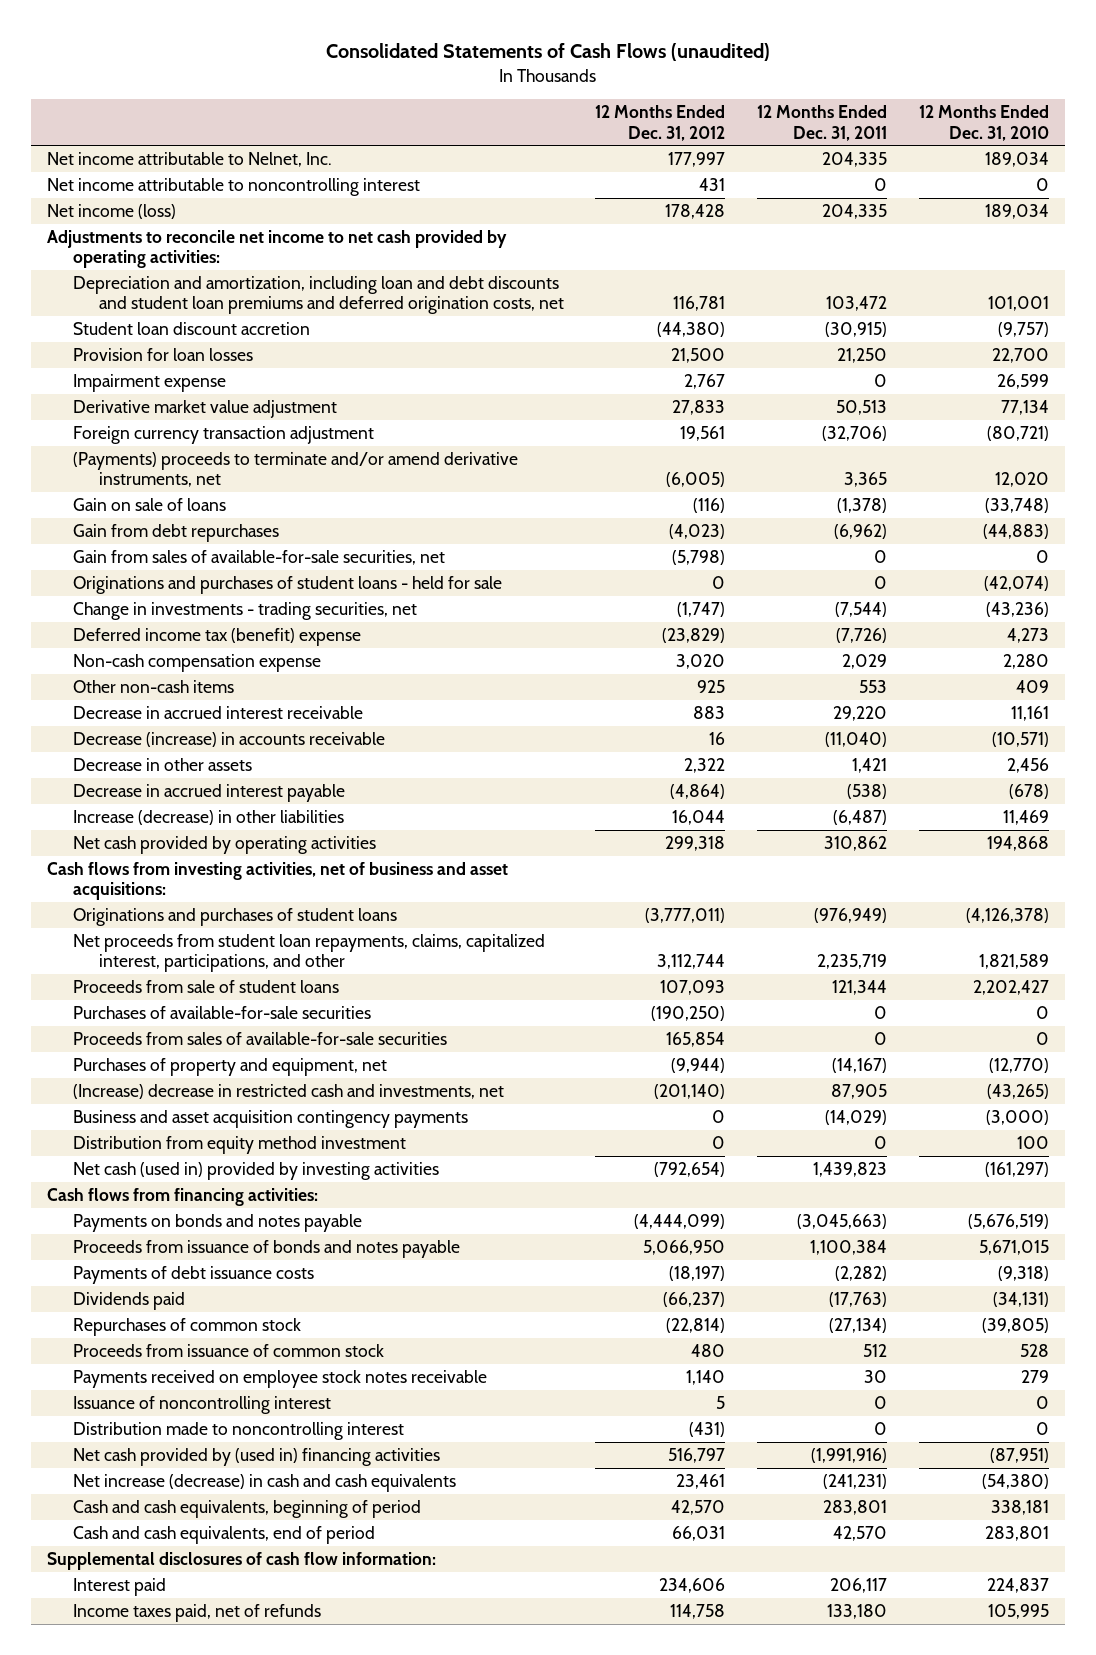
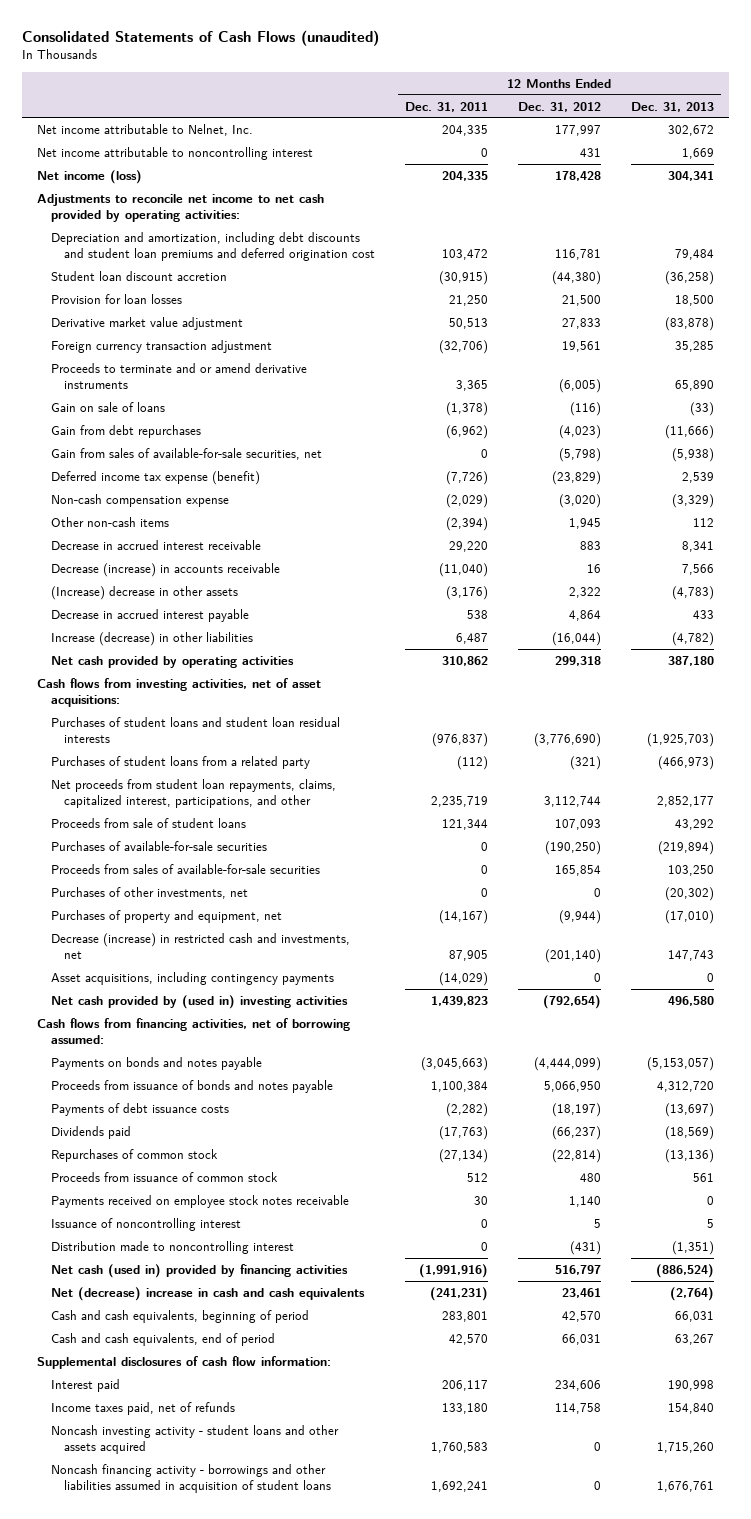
- | 12 Months Ended Dec. 31, 2012 | 12 Months Ended Dec. 31, 2011 | 12 Months Ended Dec. 31, 2010
+ | 12 Months Ended Dec. 31, 2011 | 12 Months Ended Dec. 31, 2012 | 12 Months Ended Dec. 31, 2013
- Depreciation and amortization, including loan and debt discounts and student loan premiums and deferred origination costs, net | 116,781 | 103,472 | 101,001
+ Depreciation and amortization, including debt discounts and student loan premiums and deferred origination cost | 103,472 | 116,781 | 79,484
- Impairment expense | 2,767 | 0 | 26,599
- (Payments) proceeds to terminate and/or amend derivative instruments, net | (6,005) | 3,365 | 12,020
+ Proceeds to terminate and or amend derivative instruments | 3,365 | (6,005) | 65,890
- Originations and purchases of student loans - held for sale | 0 | 0 | (42,074)
- Change in investments - trading securities, net | (1,747) | (7,544) | (43,236)
- Deferred income tax (benefit) expense | (23,829) | (7,726) | 4,273
- Non-cash compensation expense | 3,020 | 2,029 | 2,280
- Other non-cash items | 925 | 553 | 409
+ Deferred income tax expense (benefit) | (7,726) | (23,829) | 2,539
+ Non-cash compensation expense | (2,029) | (3,020) | (3,329)
+ Other non-cash items | (2,394) | 1,945 | 112
- Decrease in other assets | 2,322 | 1,421 | 2,456
- Decrease in accrued interest payable | (4,864) | (538) | (678)
- Increase (decrease) in other liabilities | 16,044 | (6,487) | 11,469
+ (Increase) decrease in other assets | (3,176) | 2,322 | (4,783)
+ Decrease in accrued interest payable | 538 | 4,864 | 433
+ Increase (decrease) in other liabilities | 6,487 | (16,044) | (4,782)
- Cash flows from investing activities, net of business and asset acquisitions:
- Originations and purchases of student loans | (3,777,011) | (976,949) | (4,126,378)
+ Cash flows from investing activities, net of asset acquisitions:
+ Purchases of student loans and student loan residual interests | (976,837) | (3,776,690) | (1,925,703)
+ Purchases of student loans from a related party | (112) | (321) | (466,973)
+ Purchases of other investments, net | 0 | 0 | (20,302)
- (Increase) decrease in restricted cash and investments, net | (201,140) | 87,905 | (43,265)
- Business and asset acquisition contingency payments | 0 | (14,029) | (3,000)
- Distribution from equity method investment | 0 | 0 | 100
- Net cash (used in) provided by investing activities | (792,654) | 1,439,823 | (161,297)
- Cash flows from financing activities:
+ Decrease (increase) in restricted cash and investments, net | 87,905 | (201,140) | 147,743
+ Asset acquisitions, including contingency payments | (14,029) | 0 | 0
+ Net cash provided by (used in) investing activities | 1,439,823 | (792,654) | 496,580
+ Cash flows from financing activities, net of borrowing assumed:
- Net cash provided by (used in) financing activities | 516,797 | (1,991,916) | (87,951)
- Net increase (decrease) in cash and cash equivalents | 23,461 | (241,231) | (54,380)
+ Net cash (used in) provided by financing activities | (1,991,916) | 516,797 | (886,524)
+ Net (decrease) increase in cash and cash equivalents | (241,231) | 23,461 | (2,764)
+ Noncash investing activity - student loans and other assets acquired | 1,760,583 | 0 | 1,715,260
+ Noncash financing activity - borrowings and other liabilities assumed in acquisition of student loans | 1,692,241 | 0 | 1,676,761

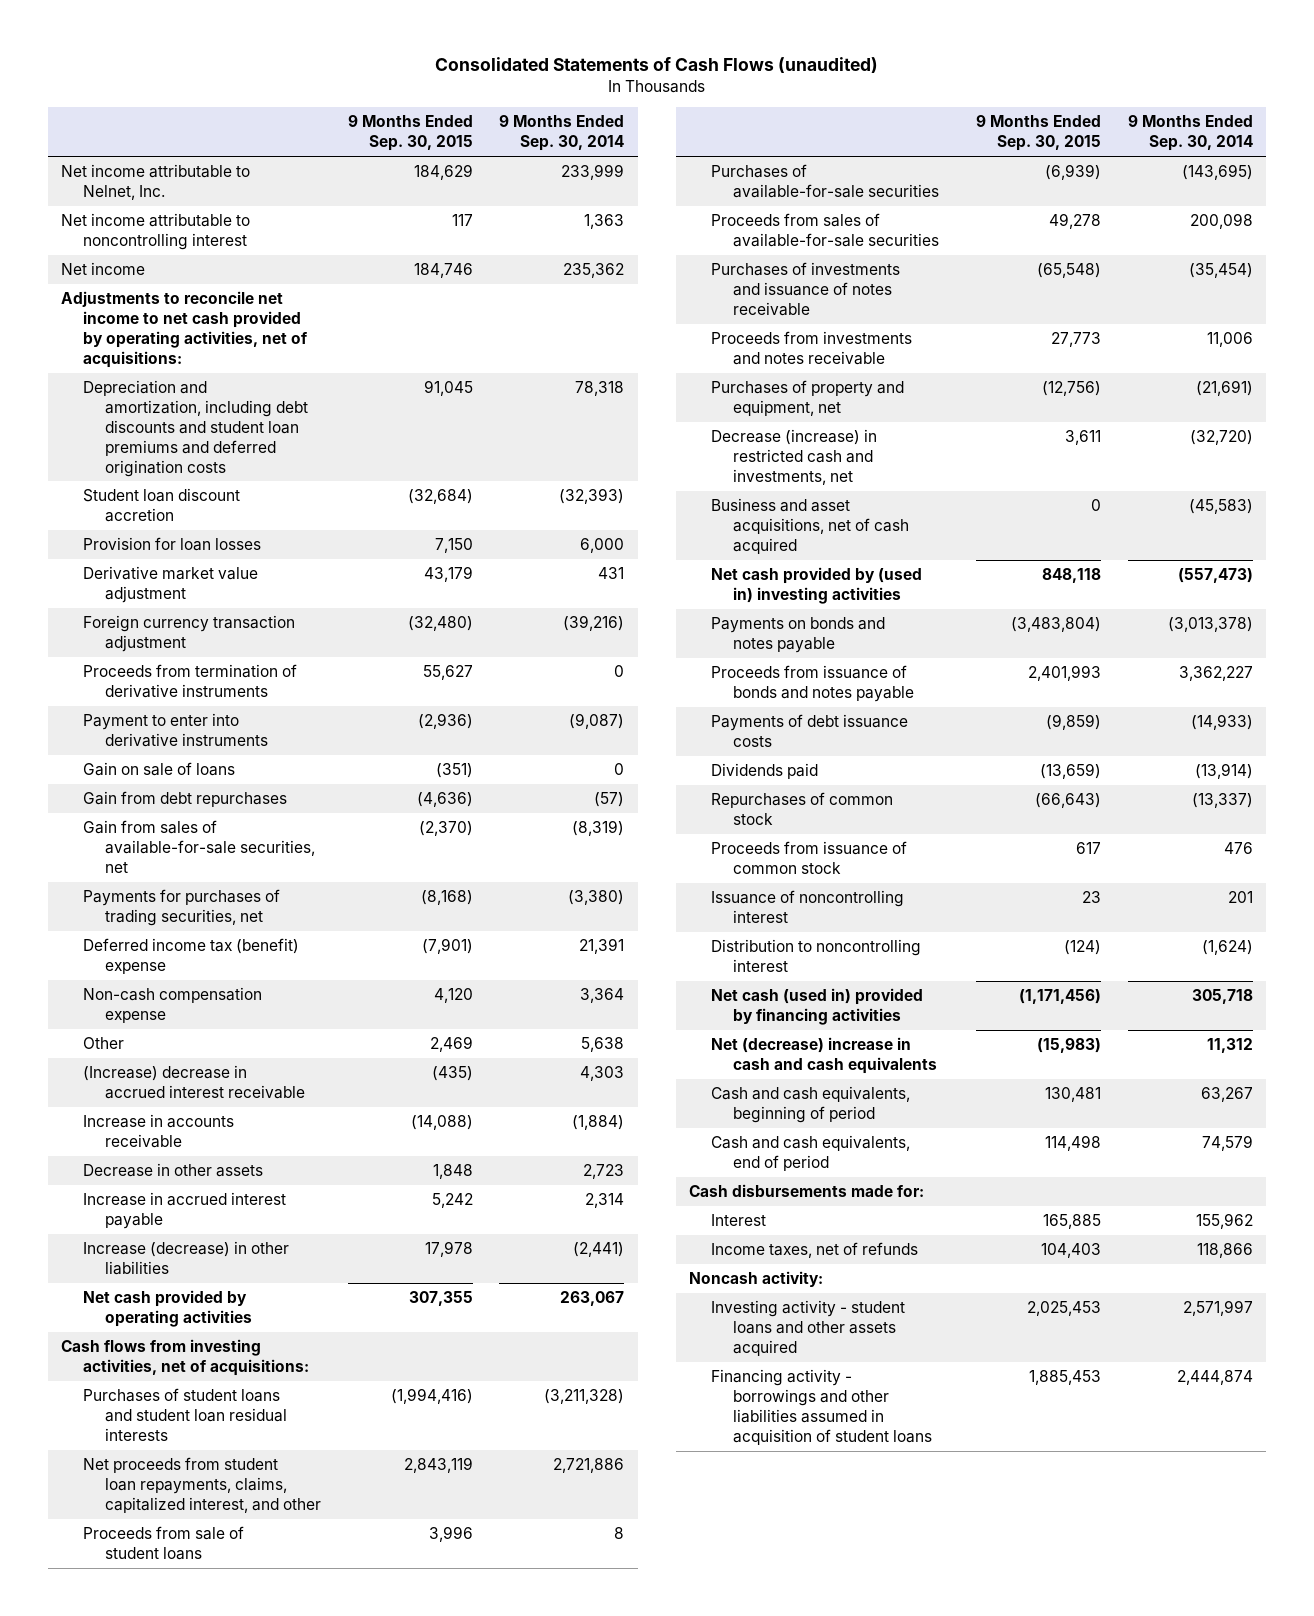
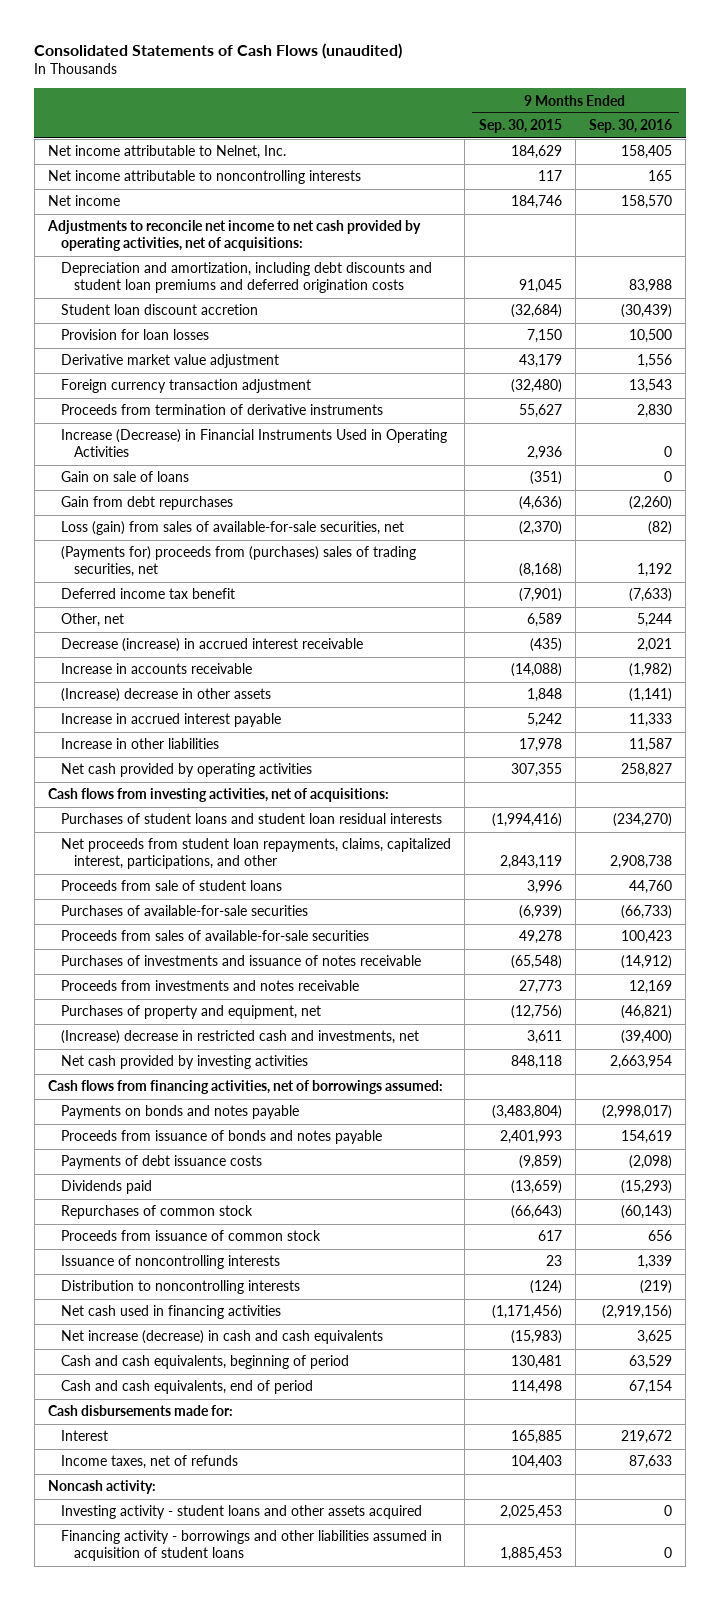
- | 9 Months Ended Sep. 30, 2015 | 9 Months Ended Sep. 30, 2014
+ | 9 Months Ended Sep. 30, 2015 | 9 Months Ended Sep. 30, 2016
- Net income attributable to noncontrolling interest | 117 | 1,363
+ Net income attributable to noncontrolling interests | 117 | 165
- Payment to enter into derivative instruments | (2,936) | (9,087)
+ Increase (Decrease) in Financial Instruments Used in Operating Activities | 2,936 | 0
- Gain from sales of available-for-sale securities, net | (2,370) | (8,319)
- Payments for purchases of trading securities, net | (8,168) | (3,380)
- Deferred income tax (benefit) expense | (7,901) | 21,391
- Non-cash compensation expense | 4,120 | 3,364
- Other | 2,469 | 5,638
- (Increase) decrease in accrued interest receivable | (435) | 4,303
+ Loss (gain) from sales of available-for-sale securities, net | (2,370) | (82)
+ (Payments for) proceeds from (purchases) sales of trading securities, net | (8,168) | 1,192
+ Deferred income tax benefit | (7,901) | (7,633)
+ Other, net | 6,589 | 5,244
+ Decrease (increase) in accrued interest receivable | (435) | 2,021
- Decrease in other assets | 1,848 | 2,723
+ (Increase) decrease in other assets | 1,848 | (1,141)
- Increase (decrease) in other liabilities | 17,978 | (2,441)
+ Increase in other liabilities | 17,978 | 11,587
- Net proceeds from student loan repayments, claims, capitalized interest, and other | 2,843,119 | 2,721,886
+ Net proceeds from student loan repayments, claims, capitalized interest, participations, and other | 2,843,119 | 2,908,738
- Decrease (increase) in restricted cash and investments, net | 3,611 | (32,720)
- Business and asset acquisitions, net of cash acquired | 0 | (45,583)
- Net cash provided by (used in) investing activities | 848,118 | (557,473)
+ (Increase) decrease in restricted cash and investments, net | 3,611 | (39,400)
+ Net cash provided by investing activities | 848,118 | 2,663,954
+ Cash flows from financing activities, net of borrowings assumed:
- Issuance of noncontrolling interest | 23 | 201
- Distribution to noncontrolling interest | (124) | (1,624)
- Net cash (used in) provided by financing activities | (1,171,456) | 305,718
- Net (decrease) increase in cash and cash equivalents | (15,983) | 11,312
+ Issuance of noncontrolling interests | 23 | 1,339
+ Distribution to noncontrolling interests | (124) | (219)
+ Net cash used in financing activities | (1,171,456) | (2,919,156)
+ Net increase (decrease) in cash and cash equivalents | (15,983) | 3,625

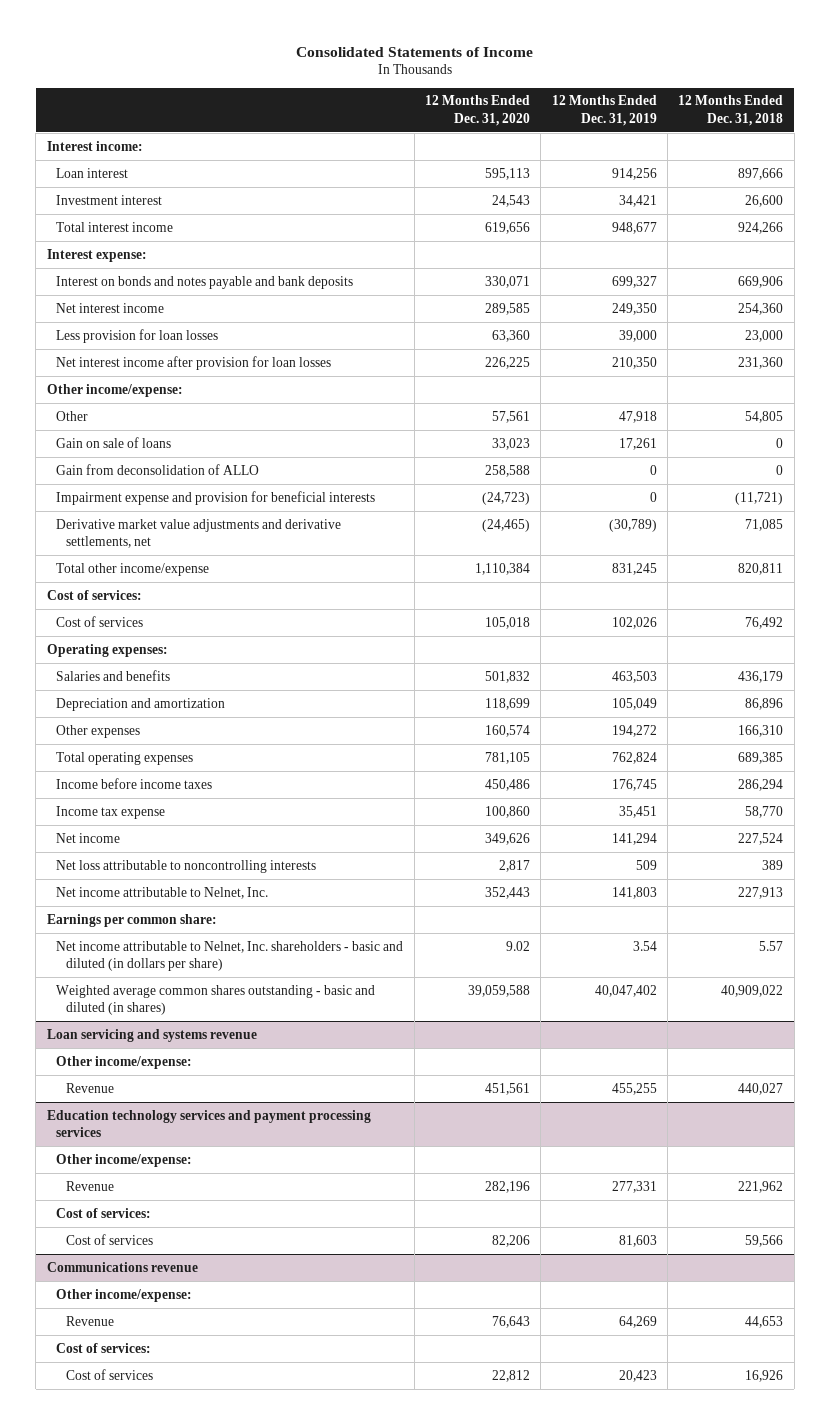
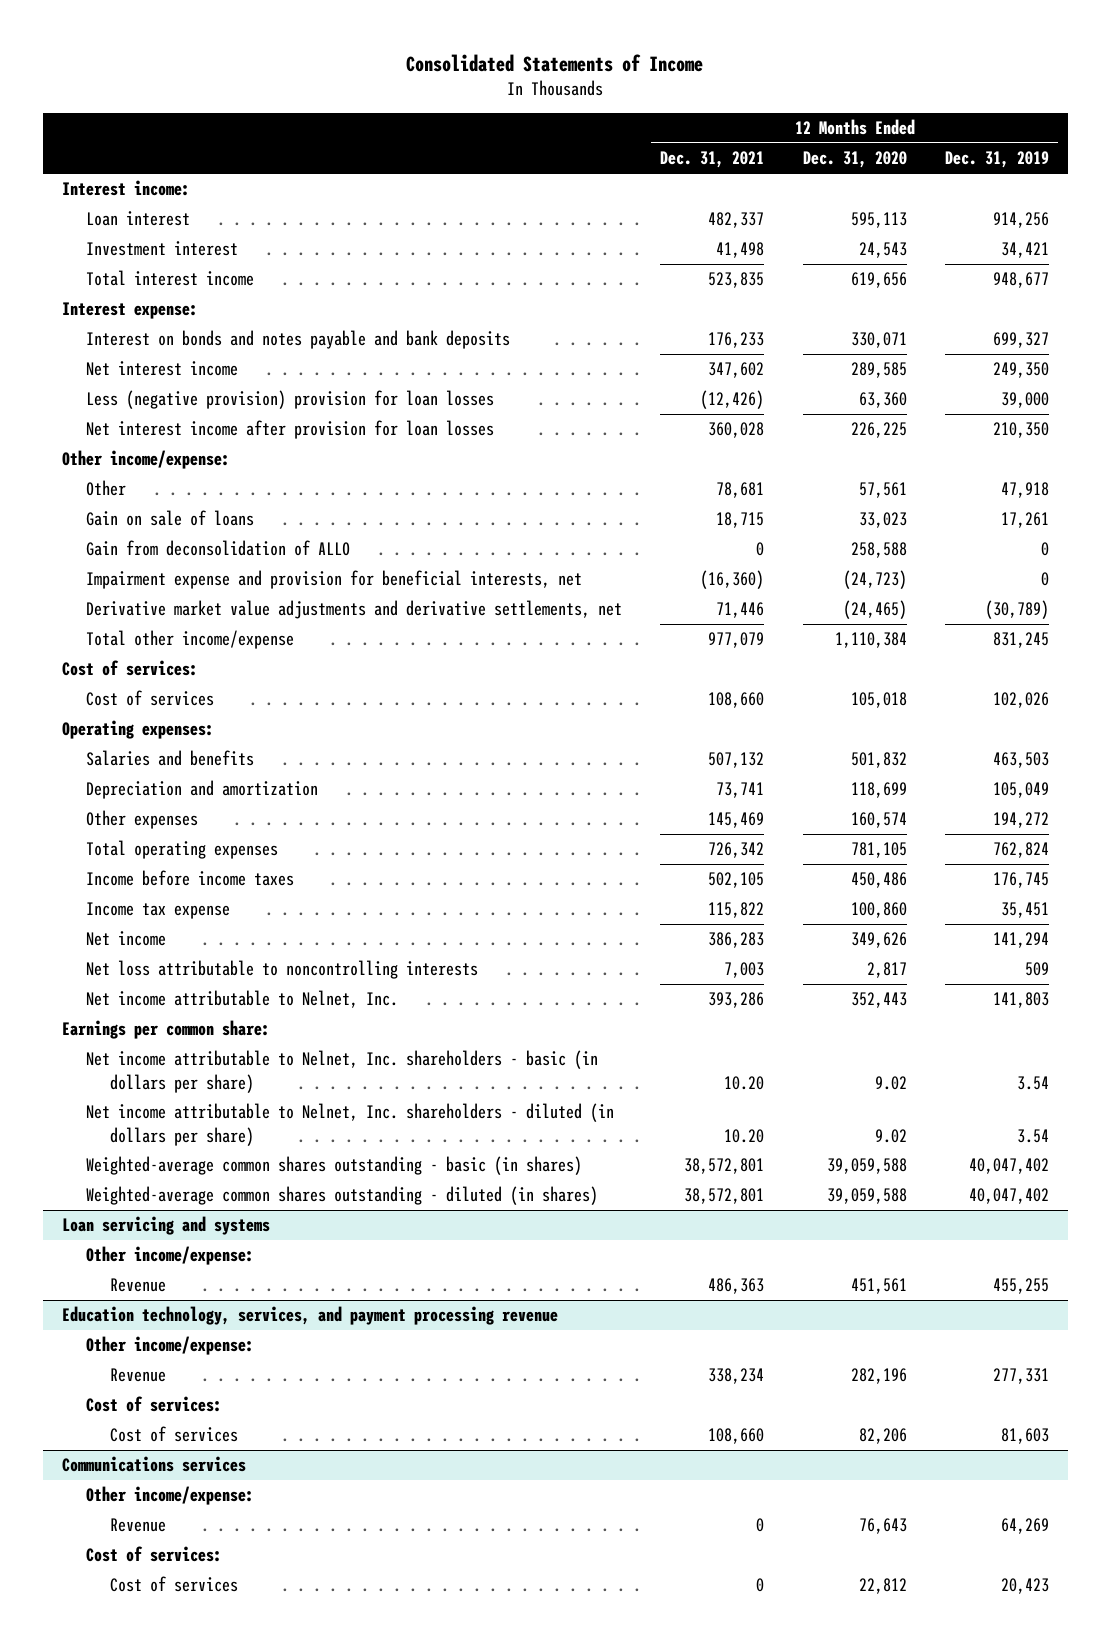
- | 12 Months Ended Dec. 31, 2020 | 12 Months Ended Dec. 31, 2019 | 12 Months Ended Dec. 31, 2018
+ | 12 Months Ended Dec. 31, 2021 | 12 Months Ended Dec. 31, 2020 | 12 Months Ended Dec. 31, 2019
- Less provision for loan losses | 63,360 | 39,000 | 23,000
+ Less (negative provision) provision for loan losses | (12,426) | 63,360 | 39,000
- Impairment expense and provision for beneficial interests | (24,723) | 0 | (11,721)
+ Impairment expense and provision for beneficial interests, net | (16,360) | (24,723) | 0
- Net income attributable to Nelnet, Inc. shareholders - basic and diluted (in dollars per share) | 9.02 | 3.54 | 5.57
- Weighted average common shares outstanding - basic and diluted (in shares) | 39,059,588 | 40,047,402 | 40,909,022
- Loan servicing and systems revenue
+ Net income attributable to Nelnet, Inc. shareholders - basic (in dollars per share) | 10.20 | 9.02 | 3.54
+ Net income attributable to Nelnet, Inc. shareholders - diluted (in dollars per share) | 10.20 | 9.02 | 3.54
+ Weighted-average common shares outstanding - basic (in shares) | 38,572,801 | 39,059,588 | 40,047,402
+ Weighted-average common shares outstanding - diluted (in shares) | 38,572,801 | 39,059,588 | 40,047,402
+ Loan servicing and systems
- Education technology services and payment processing services
+ Education technology, services, and payment processing revenue
- Communications revenue
+ Communications services

